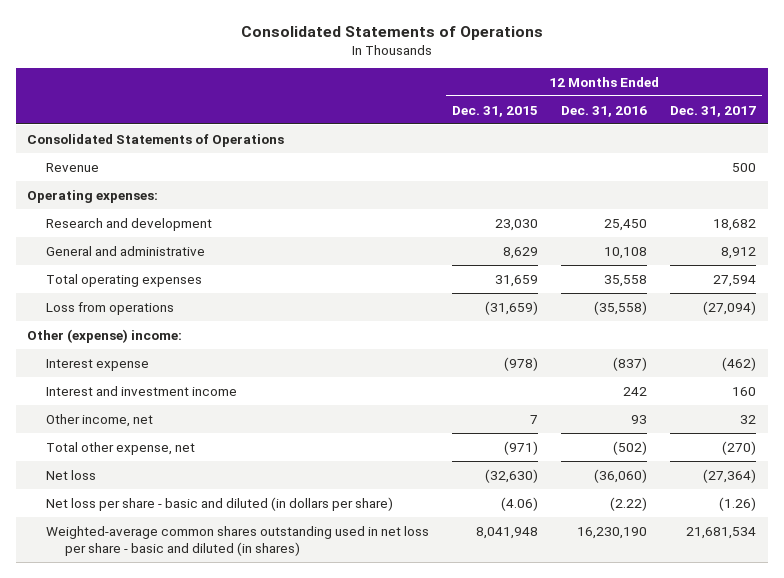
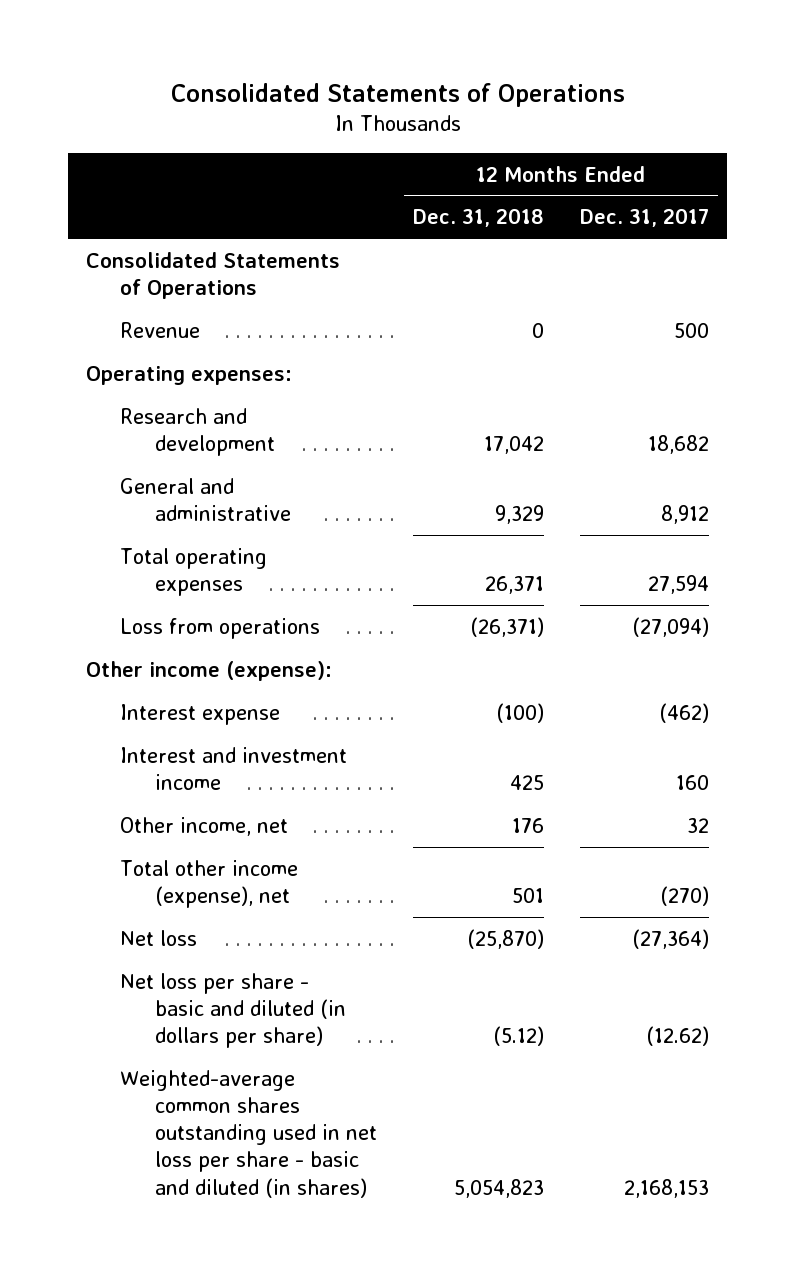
- | 12 Months Ended Dec. 31, 2015 | 12 Months Ended Dec. 31, 2016 | 12 Months Ended Dec. 31, 2017
+ | 12 Months Ended Dec. 31, 2018 | 12 Months Ended Dec. 31, 2017
- Other (expense) income:
+ Other income (expense):
- Total other expense, net | (971) | (502) | (270)
+ Total other income (expense), net | 501 | (270)
- Net loss per share - basic and diluted (in dollars per share) | (4.06) | (2.22) | (1.26)
- Weighted-average common shares outstanding used in net loss per share - basic and diluted (in shares) | 8,041,948 | 16,230,190 | 21,681,534
+ Net loss per share - basic and diluted (in dollars per share) | (5.12) | (12.62)
+ Weighted-average common shares outstanding used in net loss per share - basic and diluted (in shares) | 5,054,823 | 2,168,153

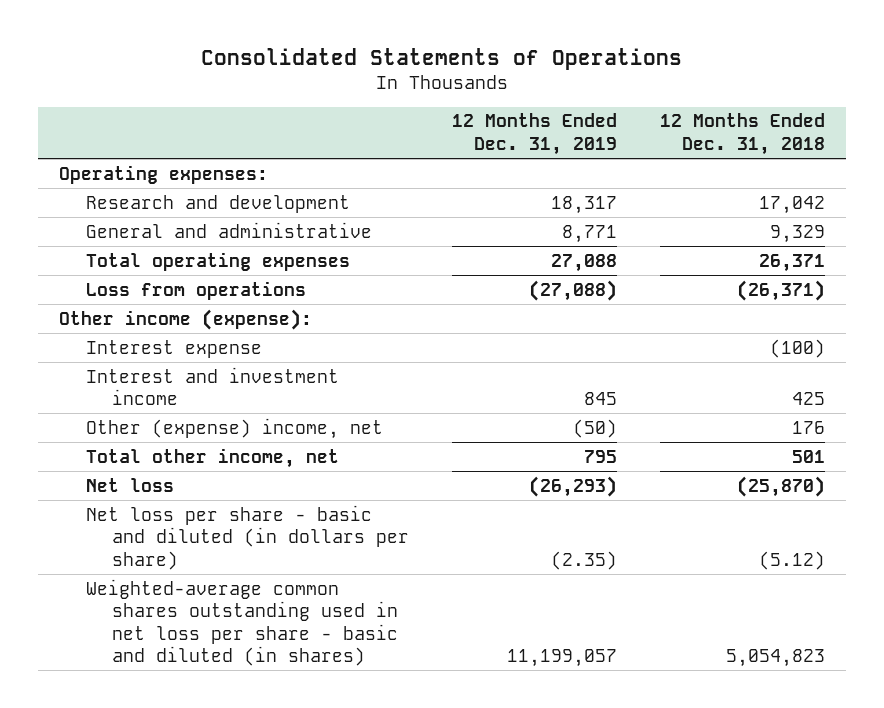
- | 12 Months Ended Dec. 31, 2018 | 12 Months Ended Dec. 31, 2017
+ | 12 Months Ended Dec. 31, 2019 | 12 Months Ended Dec. 31, 2018
- Consolidated Statements of Operations
- Revenue | 0 | 500
- Other income, net | 176 | 32
- Total other income (expense), net | 501 | (270)
+ Other (expense) income, net | (50) | 176
+ Total other income, net | 795 | 501

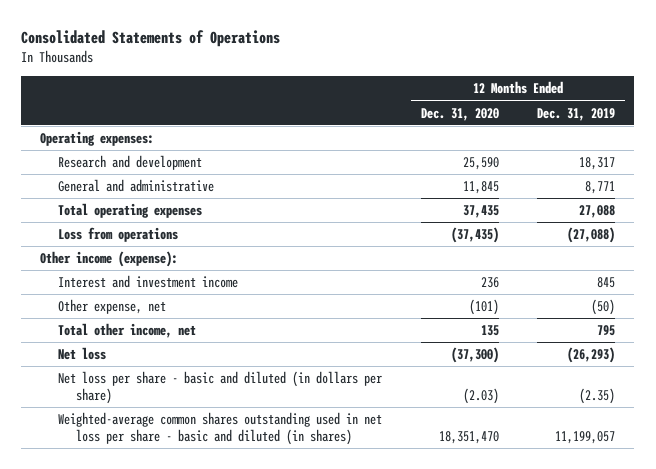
- | 12 Months Ended Dec. 31, 2019 | 12 Months Ended Dec. 31, 2018
+ | 12 Months Ended Dec. 31, 2020 | 12 Months Ended Dec. 31, 2019
- Interest expense | | (100)
- Other (expense) income, net | (50) | 176
+ Other expense, net | (101) | (50)

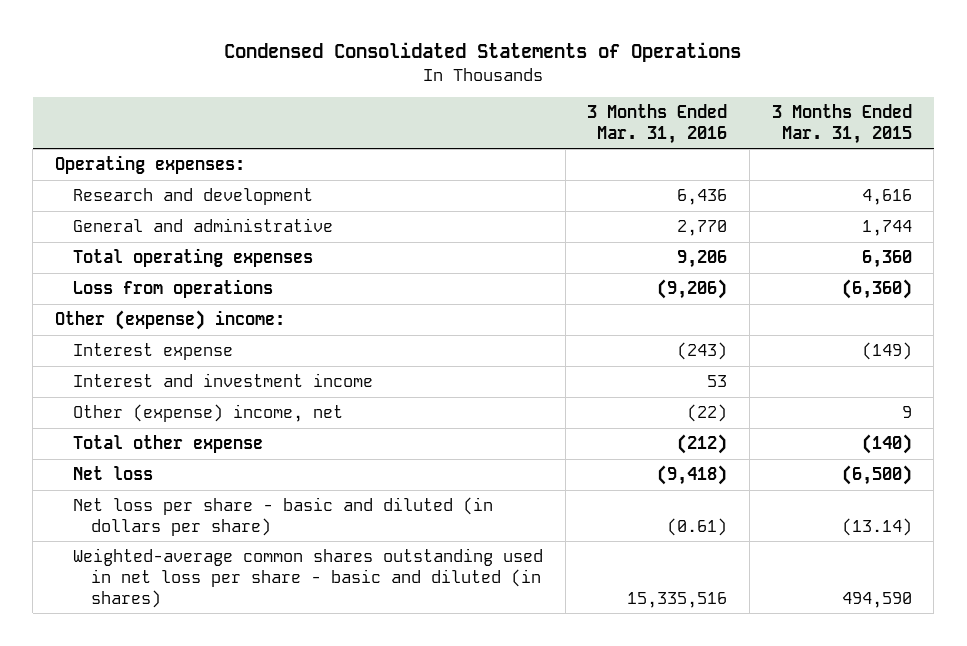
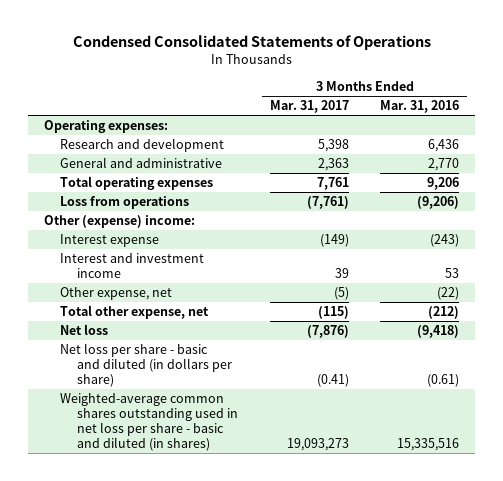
- | 3 Months Ended Mar. 31, 2016 | 3 Months Ended Mar. 31, 2015
+ | 3 Months Ended Mar. 31, 2017 | 3 Months Ended Mar. 31, 2016
- Other (expense) income, net | (22) | 9
- Total other expense | (212) | (140)
+ Other expense, net | (5) | (22)
+ Total other expense, net | (115) | (212)

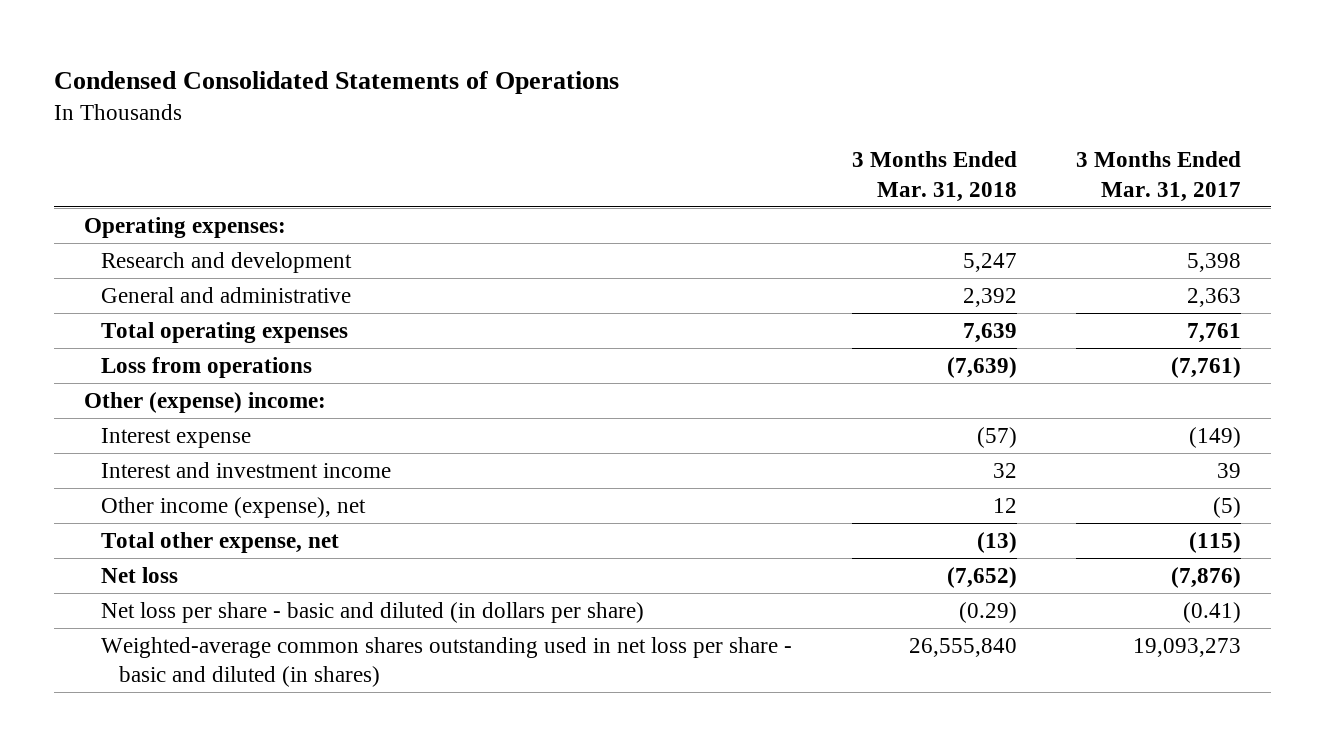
- | 3 Months Ended Mar. 31, 2017 | 3 Months Ended Mar. 31, 2016
+ | 3 Months Ended Mar. 31, 2018 | 3 Months Ended Mar. 31, 2017
- Other expense, net | (5) | (22)
+ Other income (expense), net | 12 | (5)

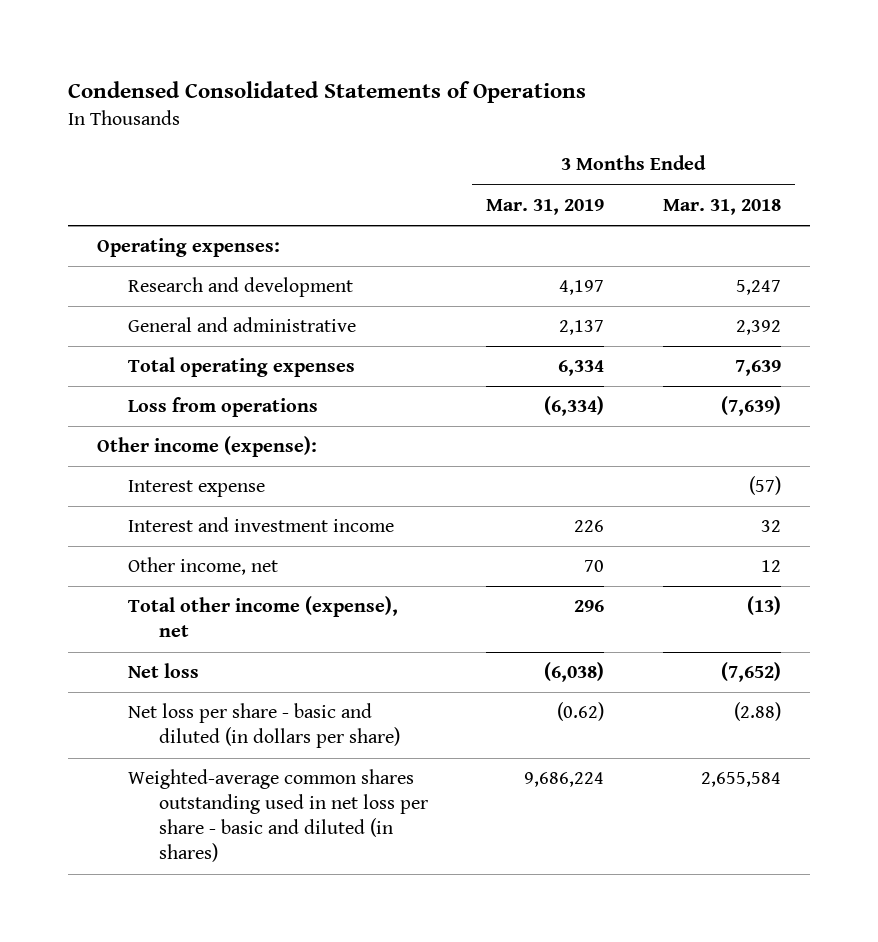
- | 3 Months Ended Mar. 31, 2018 | 3 Months Ended Mar. 31, 2017
+ | 3 Months Ended Mar. 31, 2019 | 3 Months Ended Mar. 31, 2018
- Other (expense) income:
+ Other income (expense):
- Other income (expense), net | 12 | (5)
- Total other expense, net | (13) | (115)
+ Other income, net | 70 | 12
+ Total other income (expense), net | 296 | (13)
- Net loss per share - basic and diluted (in dollars per share) | (0.29) | (0.41)
- Weighted-average common shares outstanding used in net loss per share - basic and diluted (in shares) | 26,555,840 | 19,093,273
+ Net loss per share - basic and diluted (in dollars per share) | (0.62) | (2.88)
+ Weighted-average common shares outstanding used in net loss per share - basic and diluted (in shares) | 9,686,224 | 2,655,584

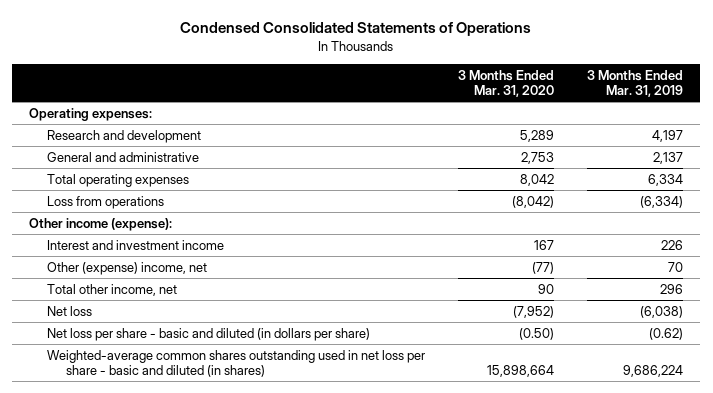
- | 3 Months Ended Mar. 31, 2019 | 3 Months Ended Mar. 31, 2018
+ | 3 Months Ended Mar. 31, 2020 | 3 Months Ended Mar. 31, 2019
- Interest expense | | (57)
- Other income, net | 70 | 12
- Total other income (expense), net | 296 | (13)
+ Other (expense) income, net | (77) | 70
+ Total other income, net | 90 | 296

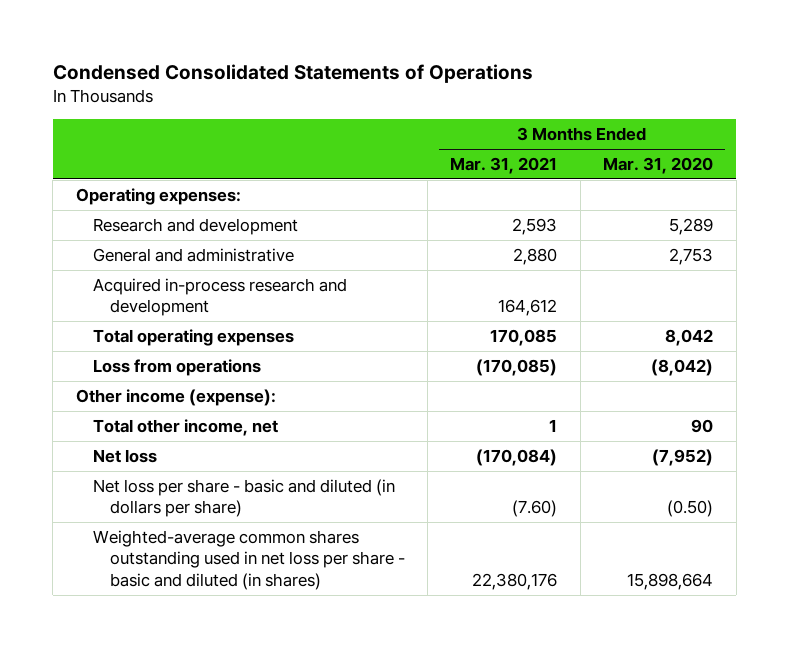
- | 3 Months Ended Mar. 31, 2020 | 3 Months Ended Mar. 31, 2019
+ | 3 Months Ended Mar. 31, 2021 | 3 Months Ended Mar. 31, 2020
+ Acquired in-process research and development | 164,612 |
- Interest and investment income | 167 | 226
- Other (expense) income, net | (77) | 70

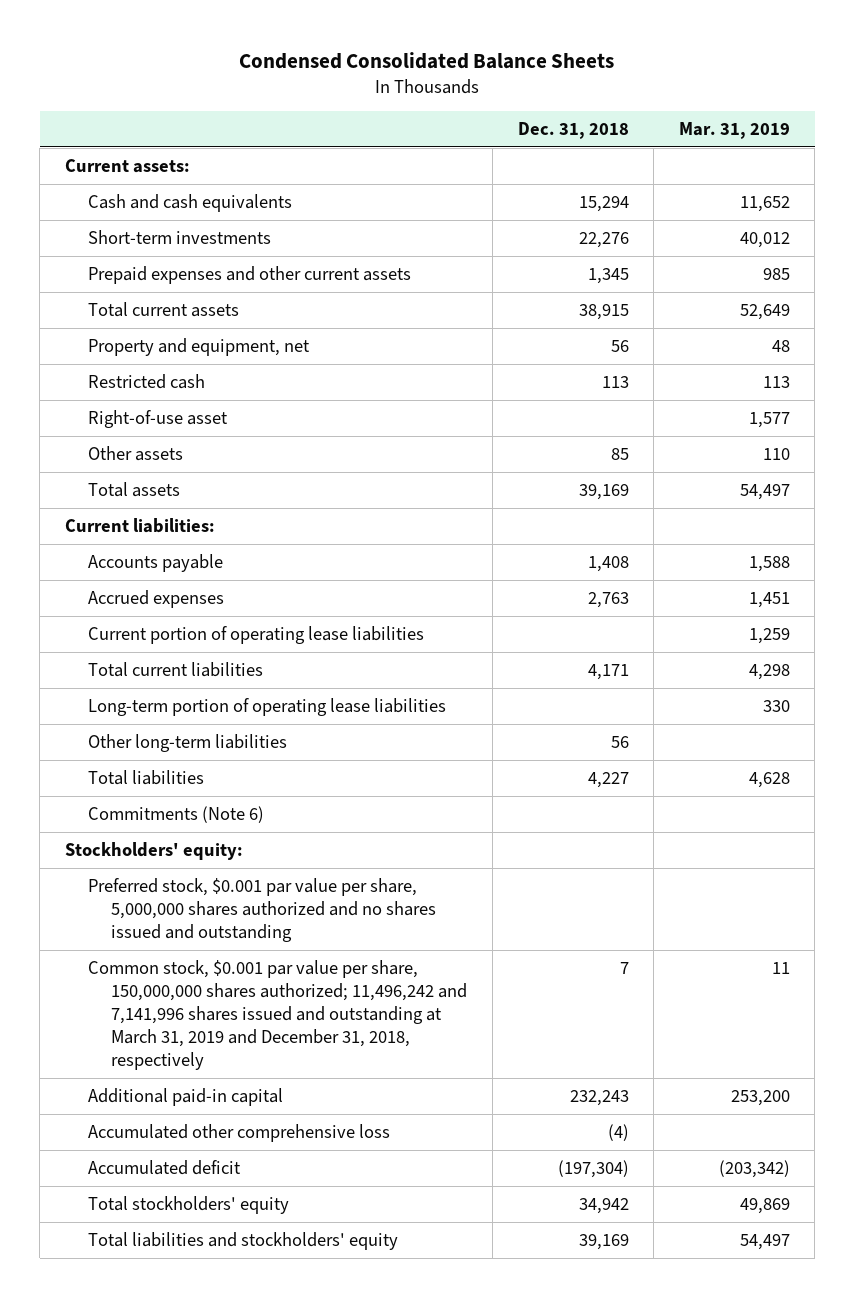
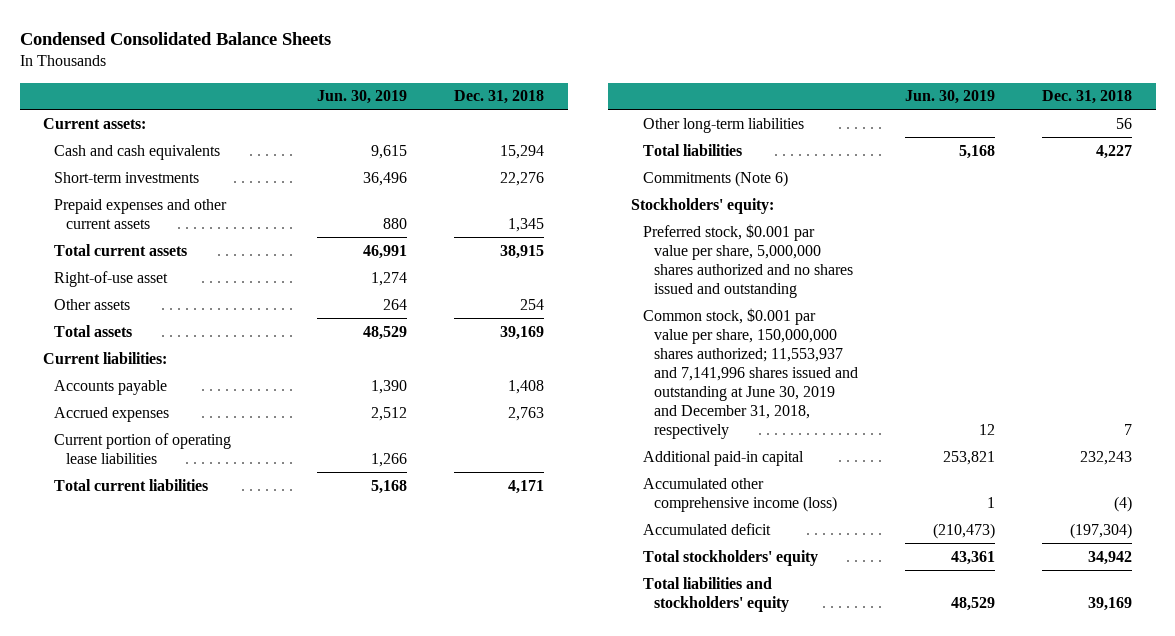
- | Dec. 31, 2018 | Mar. 31, 2019
+ | Jun. 30, 2019 | Dec. 31, 2018
- Property and equipment, net | 56 | 48
- Restricted cash | 113 | 113
- Other assets | 85 | 110
+ Other assets | 264 | 254
- Long-term portion of operating lease liabilities | | 330
- Common stock, $0.001 par value per share, 150,000,000 shares authorized; 11,496,242 and 7,141,996 shares issued and outstanding at March 31, 2019 and December 31, 2018, respectively | 7 | 11
+ Common stock, $0.001 par value per share, 150,000,000 shares authorized; 11,553,937 and 7,141,996 shares issued and outstanding at June 30, 2019 and December 31, 2018, respectively | 12 | 7
- Accumulated other comprehensive loss | (4) |
+ Accumulated other comprehensive income (loss) | 1 | (4)

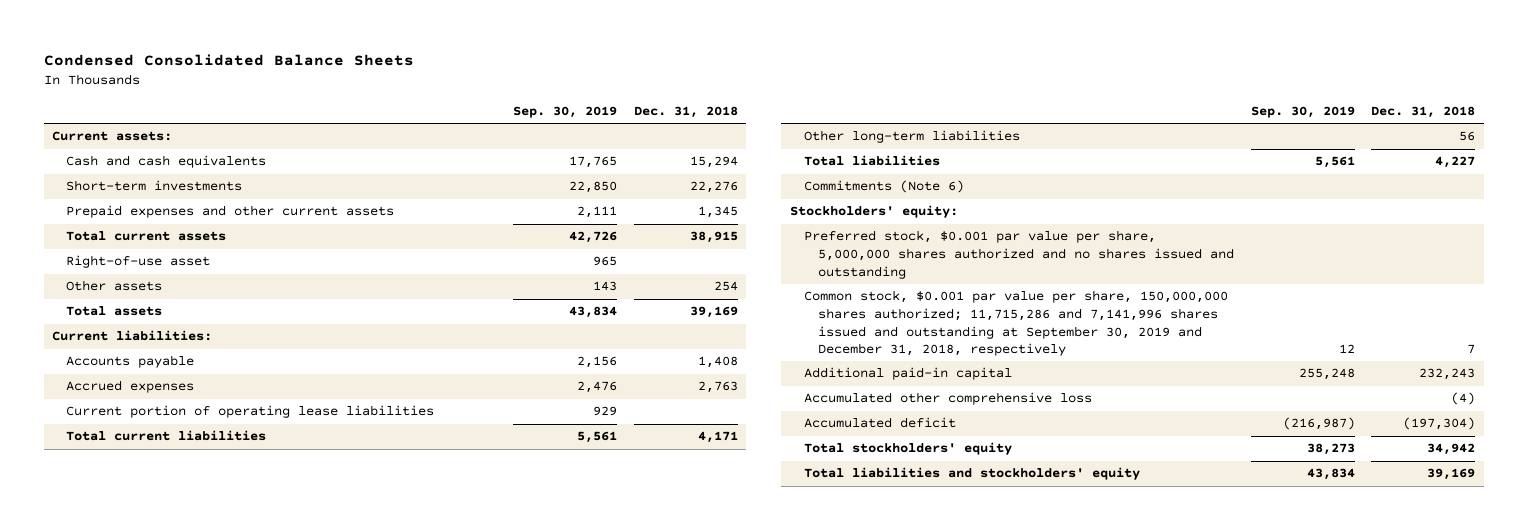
- | Jun. 30, 2019 | Dec. 31, 2018
+ | Sep. 30, 2019 | Dec. 31, 2018
- Common stock, $0.001 par value per share, 150,000,000 shares authorized; 11,553,937 and 7,141,996 shares issued and outstanding at June 30, 2019 and December 31, 2018, respectively | 12 | 7
+ Common stock, $0.001 par value per share, 150,000,000 shares authorized; 11,715,286 and 7,141,996 shares issued and outstanding at September 30, 2019 and December 31, 2018, respectively | 12 | 7
- Accumulated other comprehensive income (loss) | 1 | (4)
+ Accumulated other comprehensive loss | | (4)

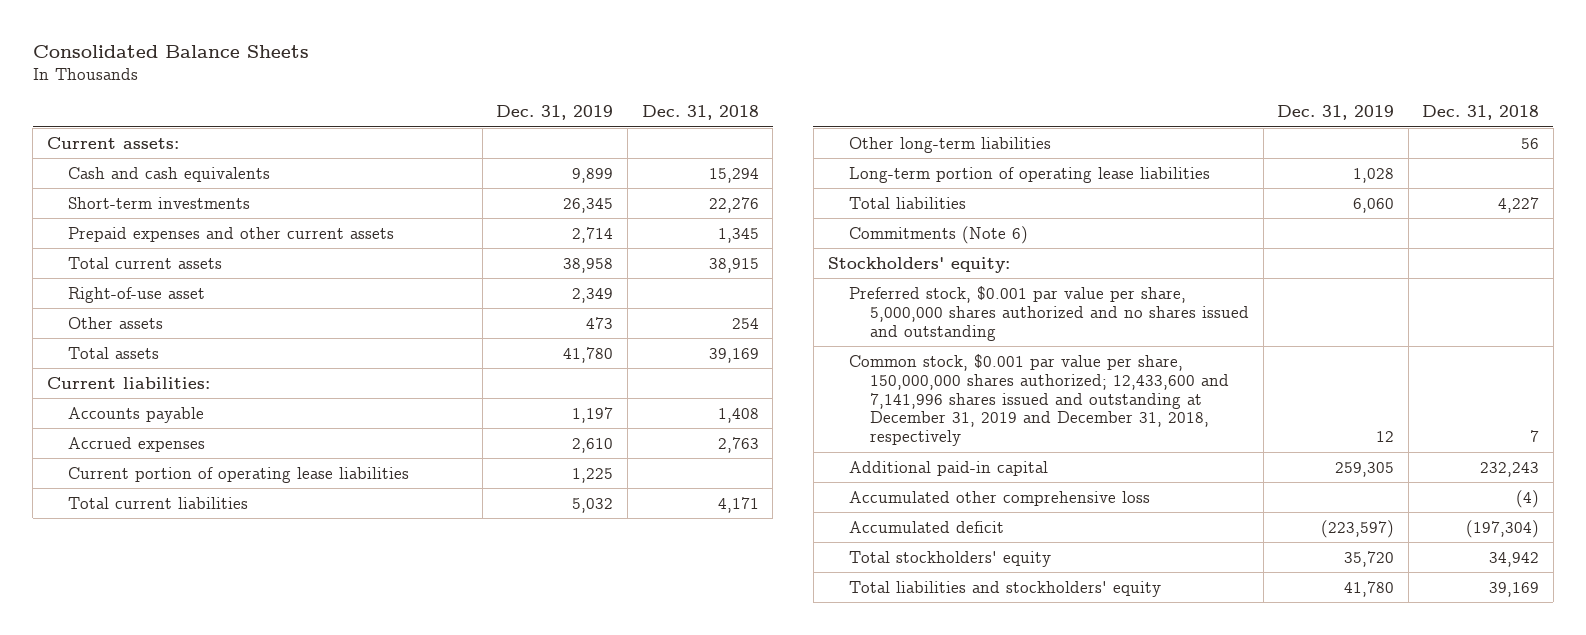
- Condensed Consolidated Balance Sheets
+ Consolidated Balance Sheets
- | Sep. 30, 2019 | Dec. 31, 2018
+ | Dec. 31, 2019 | Dec. 31, 2018
+ Long-term portion of operating lease liabilities | 1,028 |
- Common stock, $0.001 par value per share, 150,000,000 shares authorized; 11,715,286 and 7,141,996 shares issued and outstanding at September 30, 2019 and December 31, 2018, respectively | 12 | 7
+ Common stock, $0.001 par value per share, 150,000,000 shares authorized; 12,433,600 and 7,141,996 shares issued and outstanding at December 31, 2019 and December 31, 2018, respectively | 12 | 7

